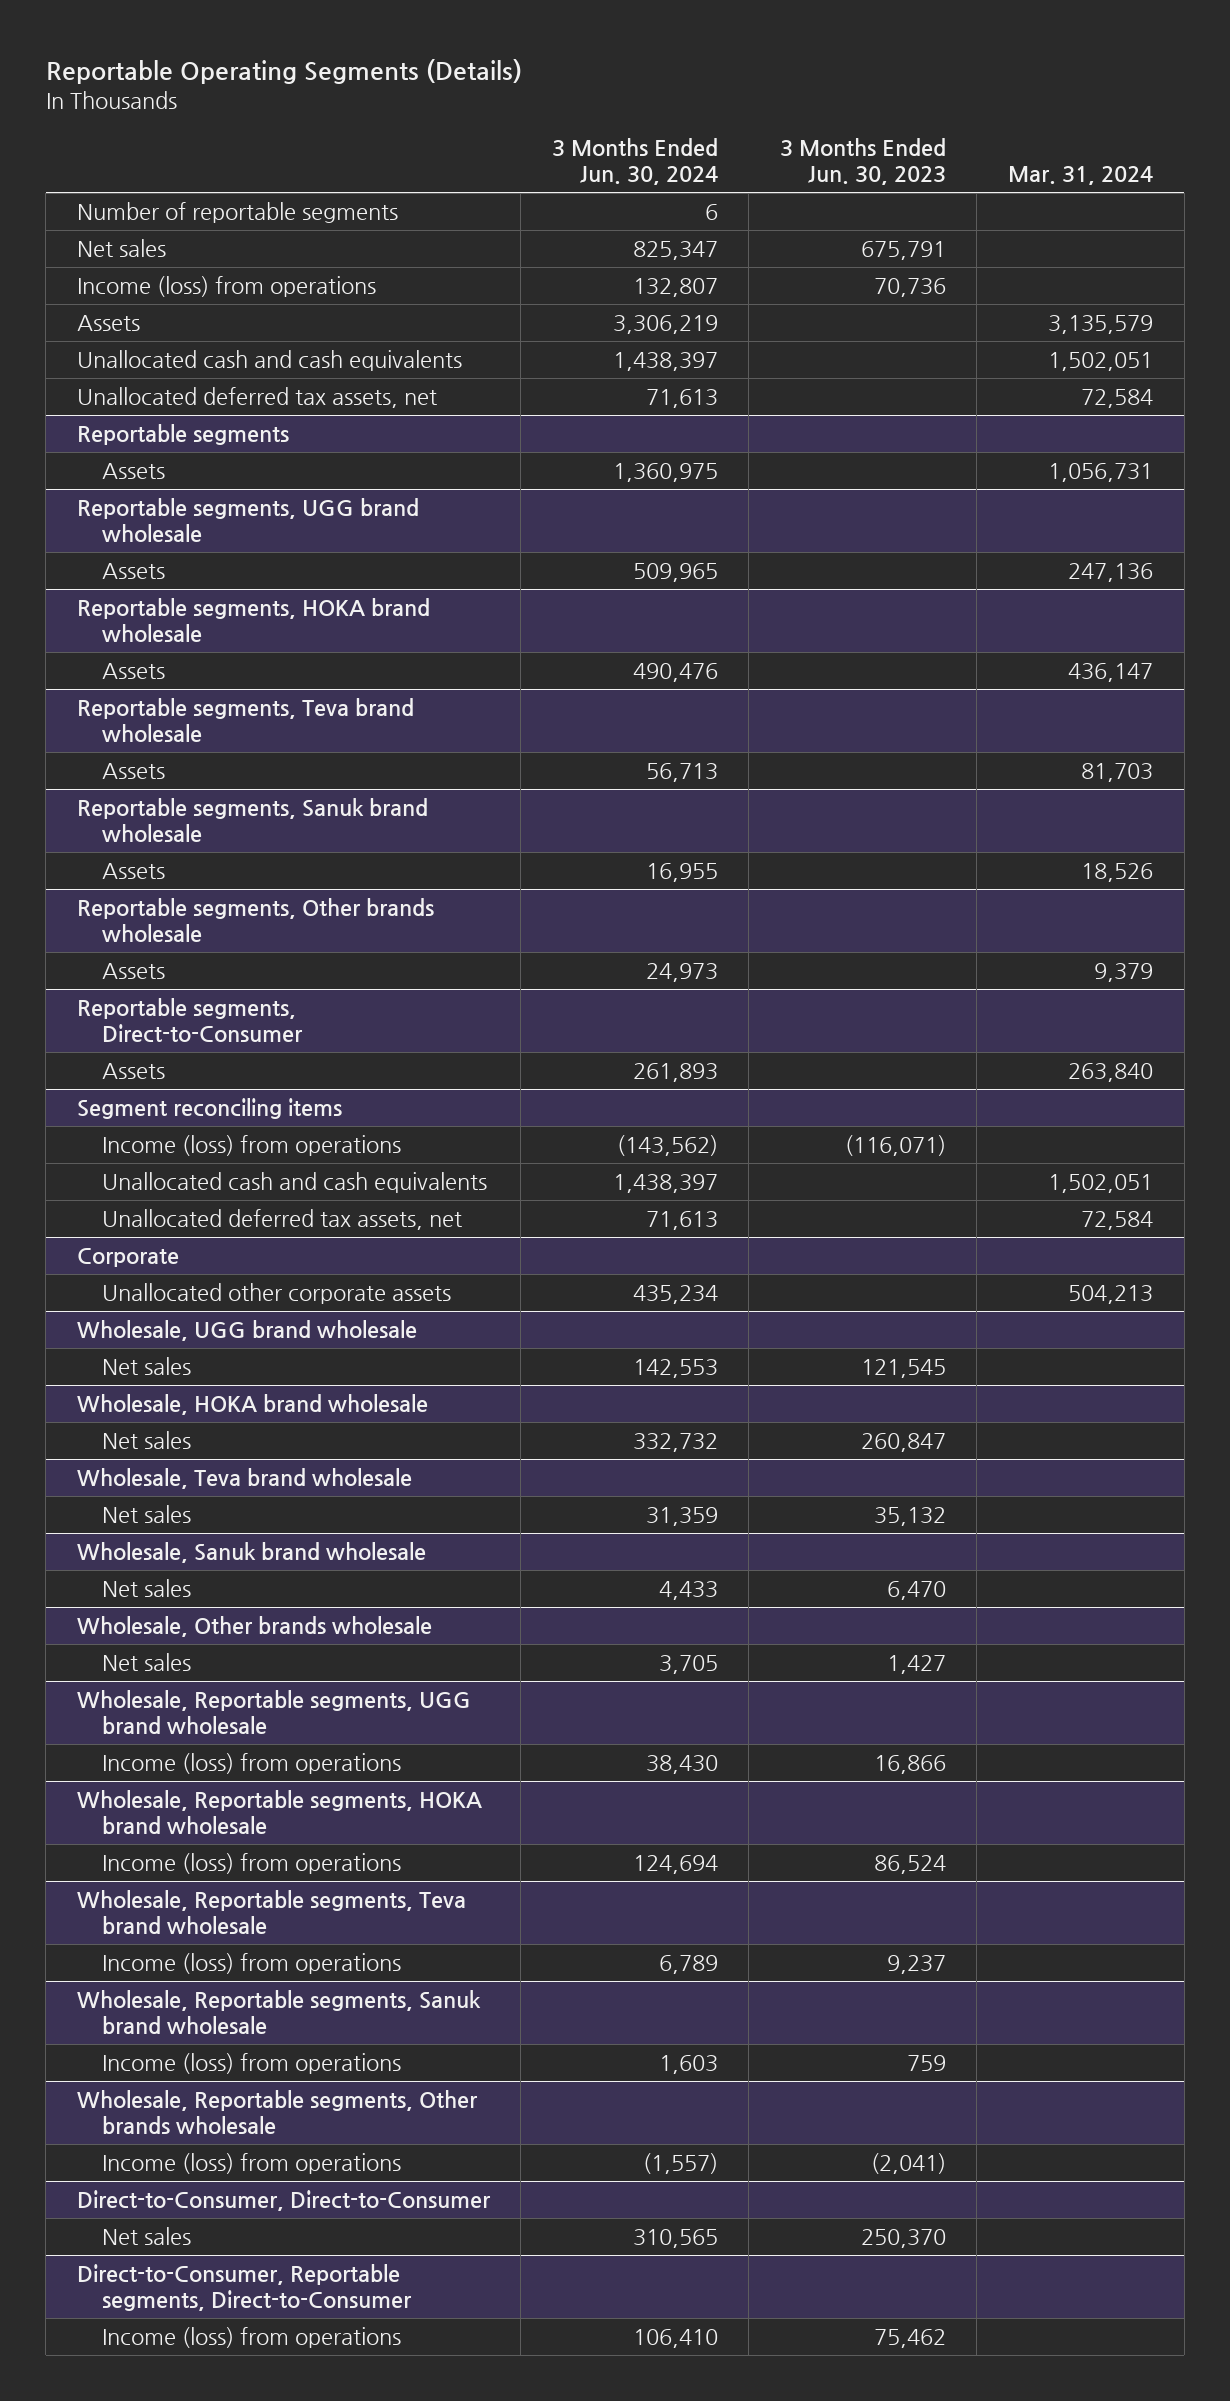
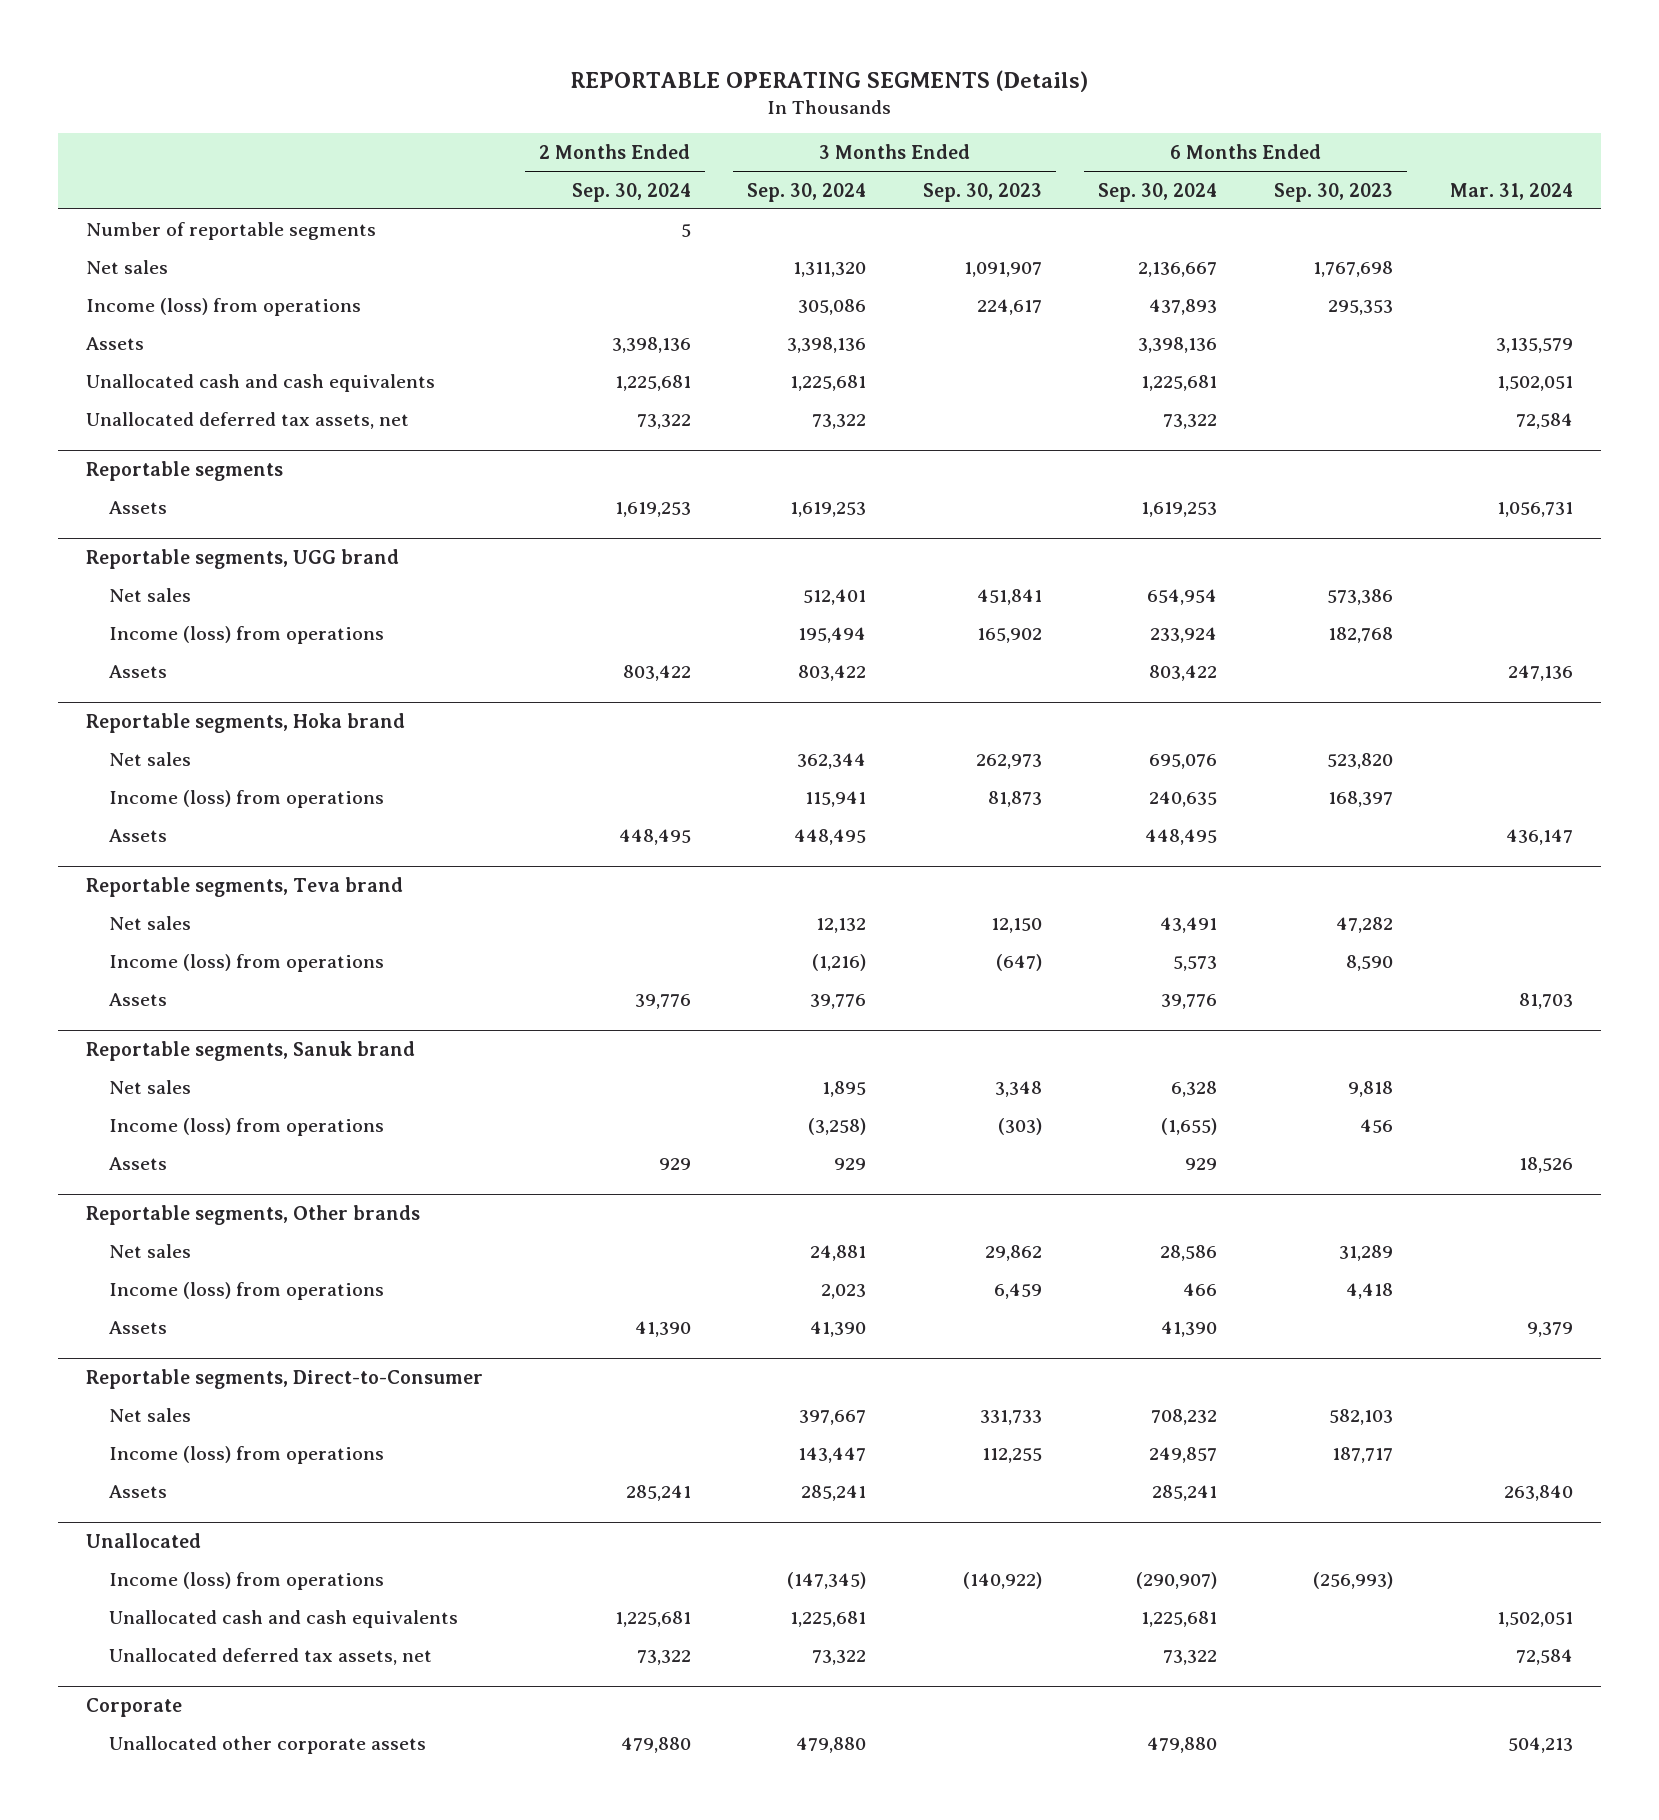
- Reportable Operating Segments (Details)
+ REPORTABLE OPERATING SEGMENTS (Details)
- | 3 Months Ended Jun. 30, 2024 | 3 Months Ended Jun. 30, 2023 | Mar. 31, 2024
+ | 2 Months Ended Sep. 30, 2024 | 3 Months Ended Sep. 30, 2024 | 3 Months Ended Sep. 30, 2023 | 6 Months Ended Sep. 30, 2024 | 6 Months Ended Sep. 30, 2023 | Mar. 31, 2024
- Reportable segments, UGG brand wholesale
+ Reportable segments, UGG brand
+ Net sales | | 512,401 | 451,841 | 654,954 | 573,386 |
+ Income (loss) from operations | | 195,494 | 165,902 | 233,924 | 182,768 |
- Reportable segments, HOKA brand wholesale
+ Reportable segments, Hoka brand
+ Net sales | | 362,344 | 262,973 | 695,076 | 523,820 |
+ Income (loss) from operations | | 115,941 | 81,873 | 240,635 | 168,397 |
- Reportable segments, Teva brand wholesale
+ Reportable segments, Teva brand
+ Net sales | | 12,132 | 12,150 | 43,491 | 47,282 |
+ Income (loss) from operations | | (1,216) | (647) | 5,573 | 8,590 |
- Reportable segments, Sanuk brand wholesale
+ Reportable segments, Sanuk brand
+ Net sales | | 1,895 | 3,348 | 6,328 | 9,818 |
+ Income (loss) from operations | | (3,258) | (303) | (1,655) | 456 |
- Reportable segments, Other brands wholesale
+ Reportable segments, Other brands
+ Net sales | | 24,881 | 29,862 | 28,586 | 31,289 |
+ Income (loss) from operations | | 2,023 | 6,459 | 466 | 4,418 |
@ Reportable segments, Direct-to-Consumer
+ Net sales | | 397,667 | 331,733 | 708,232 | 582,103 |
+ Income (loss) from operations | | 143,447 | 112,255 | 249,857 | 187,717 |
- Segment reconciling items
+ Unallocated
- Wholesale, UGG brand wholesale
- Net sales | 142,553 | 121,545 |
- Wholesale, HOKA brand wholesale
- Net sales | 332,732 | 260,847 |
- Wholesale, Teva brand wholesale
- Net sales | 31,359 | 35,132 |
- Wholesale, Sanuk brand wholesale
- Net sales | 4,433 | 6,470 |
- Wholesale, Other brands wholesale
- Net sales | 3,705 | 1,427 |
- Wholesale, Reportable segments, UGG brand wholesale
- Income (loss) from operations | 38,430 | 16,866 |
- Wholesale, Reportable segments, HOKA brand wholesale
- Income (loss) from operations | 124,694 | 86,524 |
- Wholesale, Reportable segments, Teva brand wholesale
- Income (loss) from operations | 6,789 | 9,237 |
- Wholesale, Reportable segments, Sanuk brand wholesale
- Income (loss) from operations | 1,603 | 759 |
- Wholesale, Reportable segments, Other brands wholesale
- Income (loss) from operations | (1,557) | (2,041) |
- Direct-to-Consumer, Direct-to-Consumer
- Net sales | 310,565 | 250,370 |
- Direct-to-Consumer, Reportable segments, Direct-to-Consumer
- Income (loss) from operations | 106,410 | 75,462 |

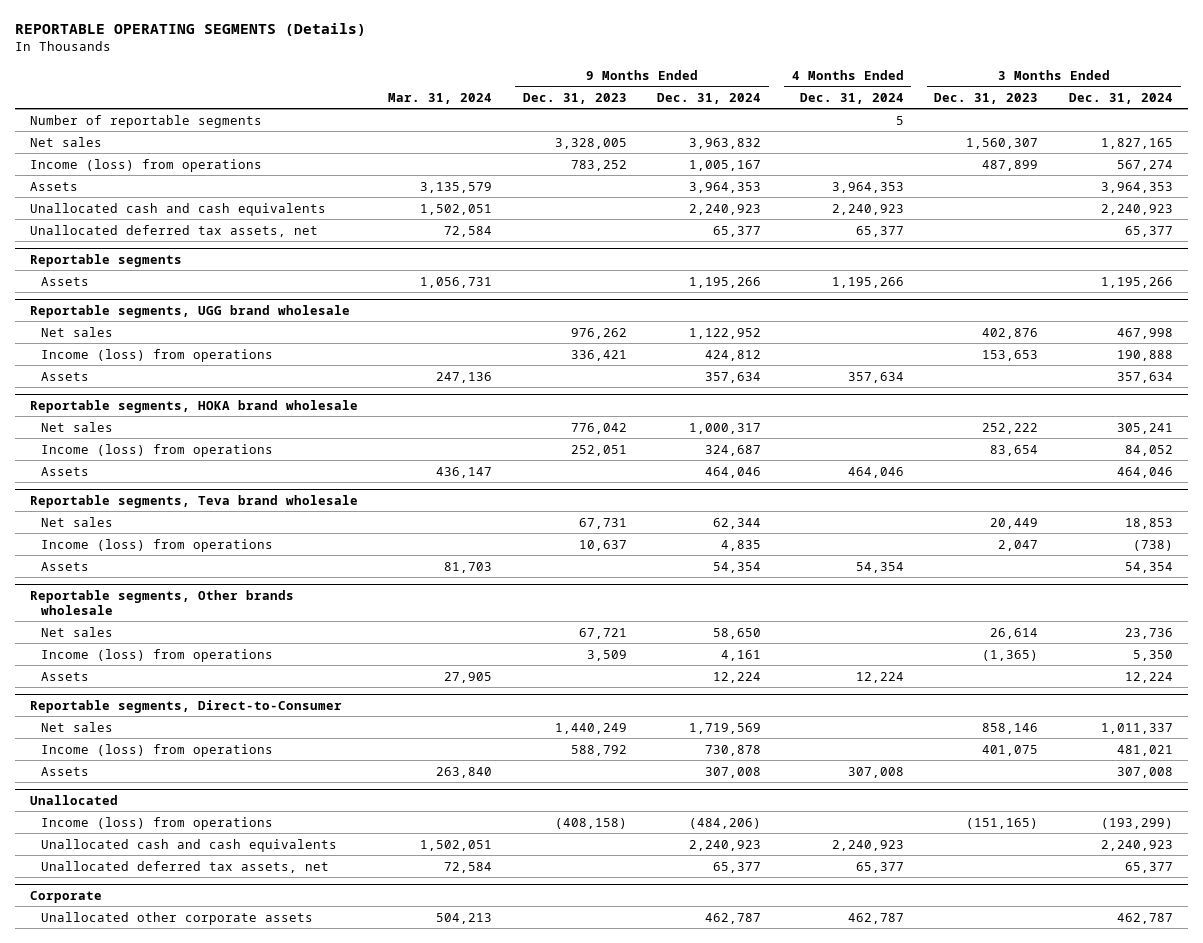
- | 2 Months Ended Sep. 30, 2024 | 3 Months Ended Sep. 30, 2024 | 3 Months Ended Sep. 30, 2023 | 6 Months Ended Sep. 30, 2024 | 6 Months Ended Sep. 30, 2023 | Mar. 31, 2024
+ | Mar. 31, 2024 | 9 Months Ended Dec. 31, 2023 | 9 Months Ended Dec. 31, 2024 | 4 Months Ended Dec. 31, 2024 | 3 Months Ended Dec. 31, 2023 | 3 Months Ended Dec. 31, 2024
- Reportable segments, UGG brand
+ Reportable segments, UGG brand wholesale
- Reportable segments, Hoka brand
+ Reportable segments, HOKA brand wholesale
- Reportable segments, Teva brand
+ Reportable segments, Teva brand wholesale
- Reportable segments, Sanuk brand
- Net sales | | 1,895 | 3,348 | 6,328 | 9,818 |
- Income (loss) from operations | | (3,258) | (303) | (1,655) | 456 |
- Assets | 929 | 929 | | 929 | | 18,526
- Reportable segments, Other brands
+ Reportable segments, Other brands wholesale
- Assets | 41,390 | 41,390 | | 41,390 | | 9,379
+ Assets | 27,905 | | 12,224 | 12,224 | | 12,224

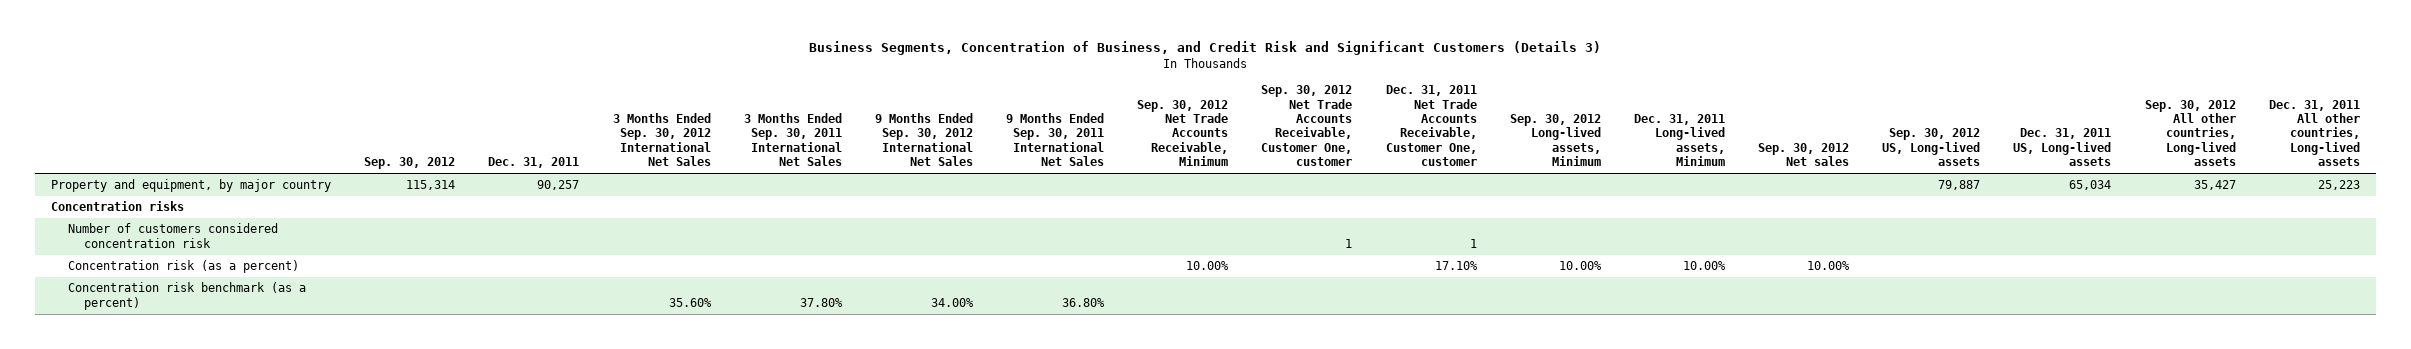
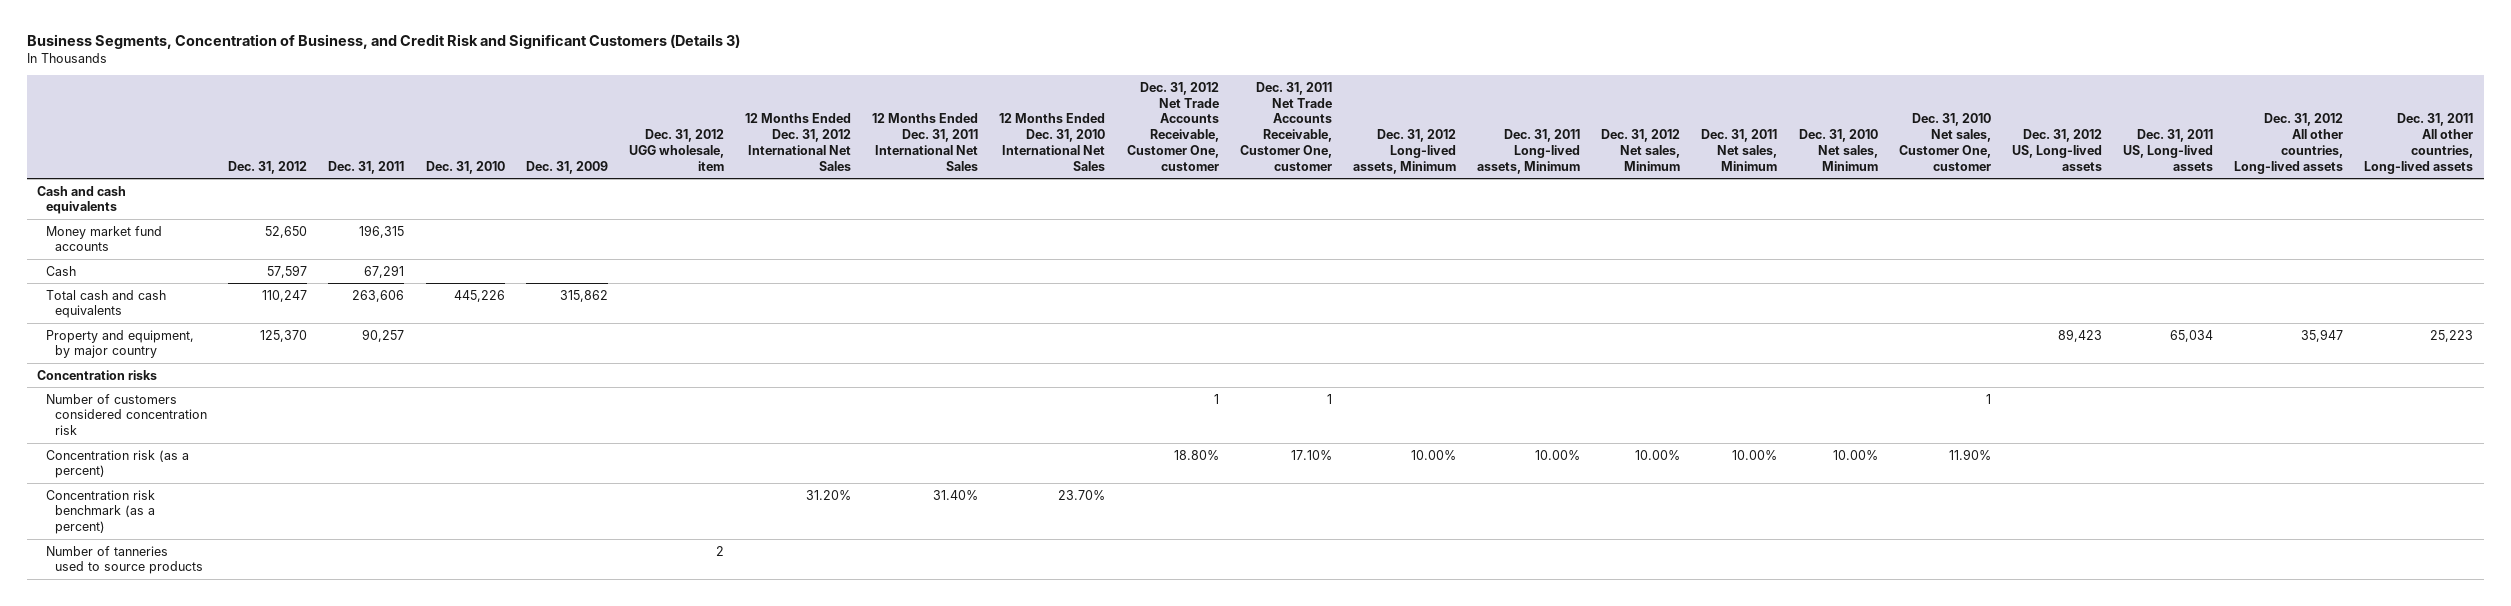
- | Sep. 30, 2012 | Dec. 31, 2011 | 3 Months Ended Sep. 30, 2012 International Net Sales | 3 Months Ended Sep. 30, 2011 International Net Sales | 9 Months Ended Sep. 30, 2012 International Net Sales | 9 Months Ended Sep. 30, 2011 International Net Sales | Sep. 30, 2012 Net Trade Accounts Receivable, Minimum | Sep. 30, 2012 Net Trade Accounts Receivable, Customer One, customer | Dec. 31, 2011 Net Trade Accounts Receivable, Customer One, customer | Sep. 30, 2012 Long-lived assets, Minimum | Dec. 31, 2011 Long-lived assets, Minimum | Sep. 30, 2012 Net sales | Sep. 30, 2012 US, Long-lived assets | Dec. 31, 2011 US, Long-lived assets | Sep. 30, 2012 All other countries, Long-lived assets | Dec. 31, 2011 All other countries, Long-lived assets
+ | Dec. 31, 2012 | Dec. 31, 2011 | Dec. 31, 2010 | Dec. 31, 2009 | Dec. 31, 2012 UGG wholesale, item | 12 Months Ended Dec. 31, 2012 International Net Sales | 12 Months Ended Dec. 31, 2011 International Net Sales | 12 Months Ended Dec. 31, 2010 International Net Sales | Dec. 31, 2012 Net Trade Accounts Receivable, Customer One, customer | Dec. 31, 2011 Net Trade Accounts Receivable, Customer One, customer | Dec. 31, 2012 Long-lived assets, Minimum | Dec. 31, 2011 Long-lived assets, Minimum | Dec. 31, 2012 Net sales, Minimum | Dec. 31, 2011 Net sales, Minimum | Dec. 31, 2010 Net sales, Minimum | Dec. 31, 2010 Net sales, Customer One, customer | Dec. 31, 2012 US, Long-lived assets | Dec. 31, 2011 US, Long-lived assets | Dec. 31, 2012 All other countries, Long-lived assets | Dec. 31, 2011 All other countries, Long-lived assets
+ Cash and cash equivalents
+ Money market fund accounts | 52,650 | 196,315 | | | | | | | | | | | | | | | | | |
+ Cash | 57,597 | 67,291 | | | | | | | | | | | | | | | | | |
+ Total cash and cash equivalents | 110,247 | 263,606 | 445,226 | 315,862 | | | | | | | | | | | | | | | |
+ Number of tanneries used to source products | | | | | 2 | | | | | | | | | | | | | | |

